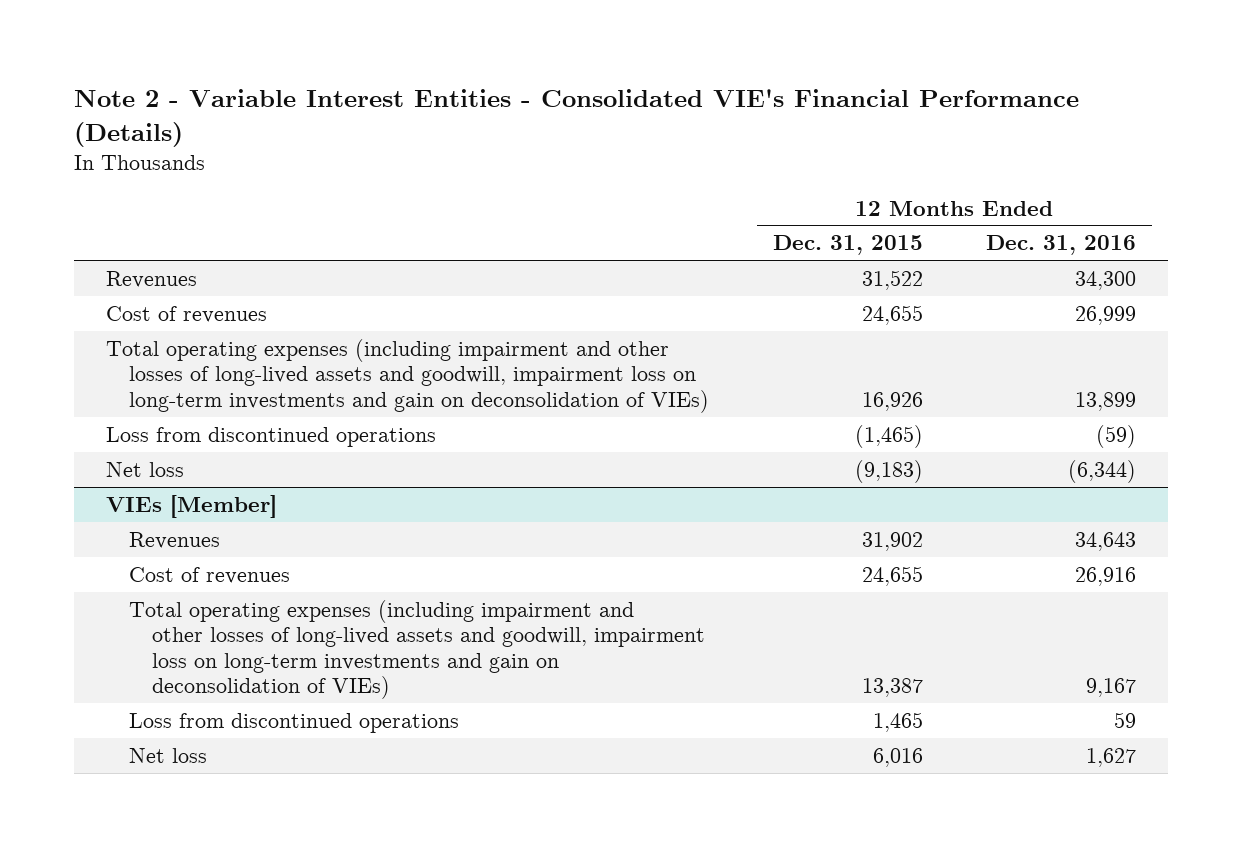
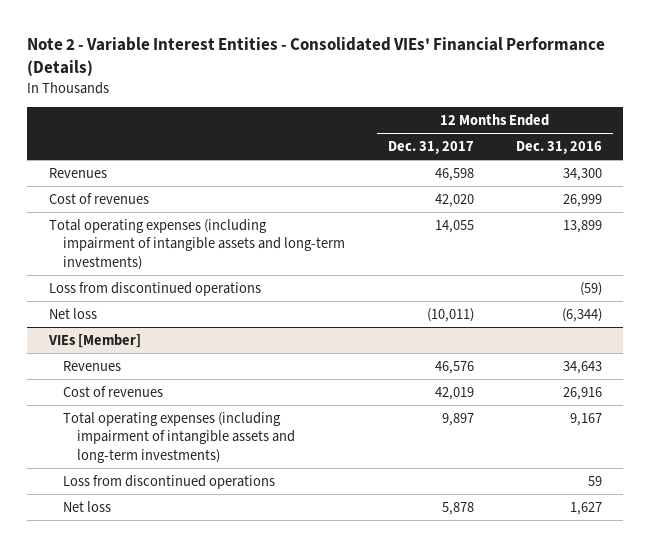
- Note 2 - Variable Interest Entities - Consolidated VIE's Financial Performance (Details)
+ Note 2 - Variable Interest Entities - Consolidated VIEs' Financial Performance (Details)
- | 12 Months Ended Dec. 31, 2015 | 12 Months Ended Dec. 31, 2016
+ | 12 Months Ended Dec. 31, 2017 | 12 Months Ended Dec. 31, 2016
- Total operating expenses (including impairment and other losses of long-lived assets and goodwill, impairment loss on long-term investments and gain on deconsolidation of VIEs) | 16,926 | 13,899
+ Total operating expenses (including impairment of intangible assets and long-term investments) | 14,055 | 13,899
@ VIEs [Member]
- Total operating expenses (including impairment and other losses of long-lived assets and goodwill, impairment loss on long-term investments and gain on deconsolidation of VIEs) | 13,387 | 9,167
+ Total operating expenses (including impairment of intangible assets and long-term investments) | 9,897 | 9,167

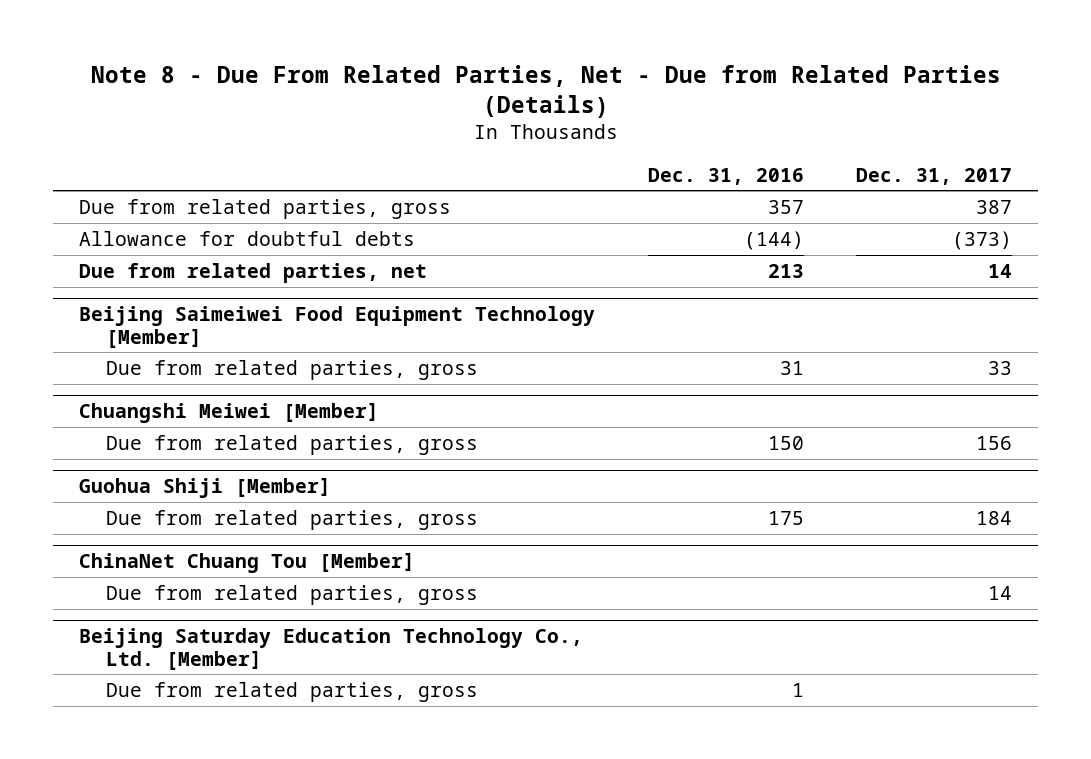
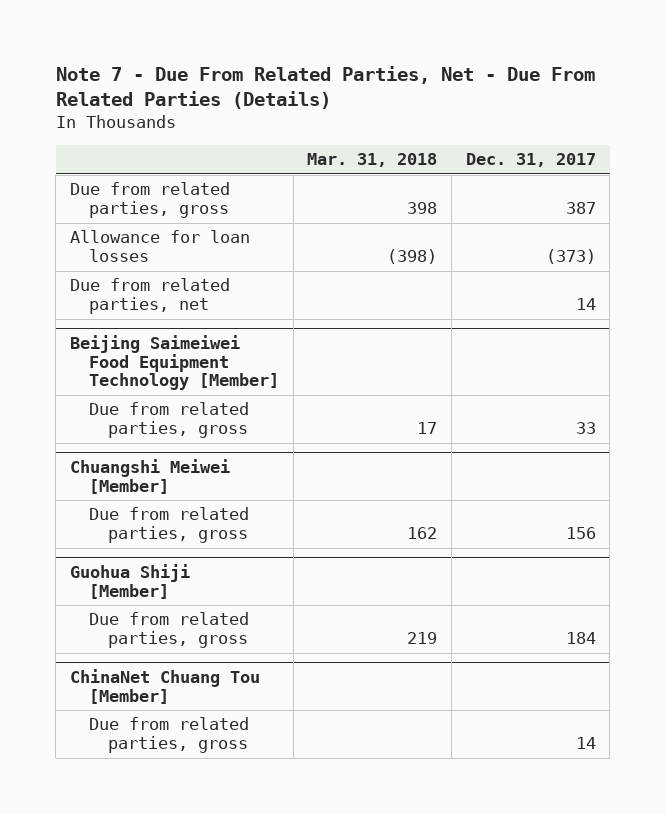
- Note 8 - Due From Related Parties, Net - Due from Related Parties (Details)
+ Note 7 - Due From Related Parties, Net - Due From Related Parties (Details)
- | Dec. 31, 2016 | Dec. 31, 2017
+ | Mar. 31, 2018 | Dec. 31, 2017
- Allowance for doubtful debts | (144) | (373)
+ Allowance for loan losses | (398) | (373)
- Beijing Saturday Education Technology Co., Ltd. [Member]
- Due from related parties, gross | 1 |

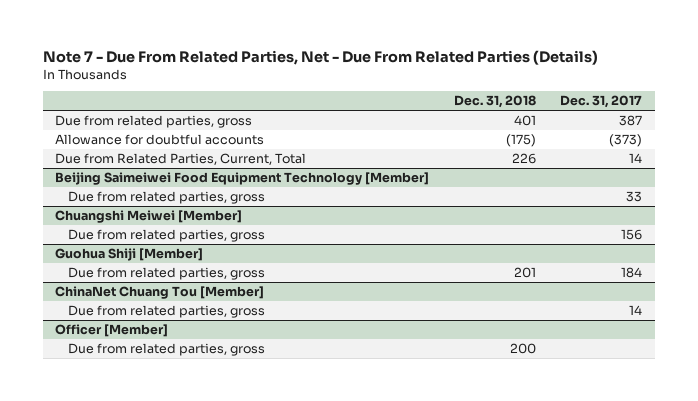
- | Mar. 31, 2018 | Dec. 31, 2017
+ | Dec. 31, 2018 | Dec. 31, 2017
- Allowance for loan losses | (398) | (373)
- Due from related parties, net | | 14
+ Allowance for doubtful accounts | (175) | (373)
+ Due from Related Parties, Current, Total | 226 | 14
+ Officer [Member]
+ Due from related parties, gross | 200 |

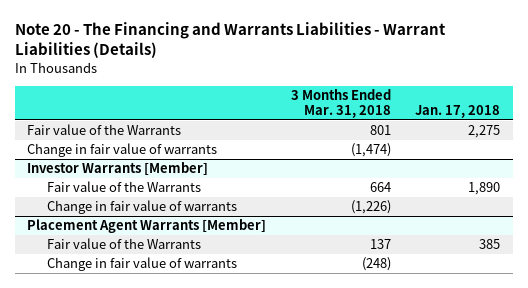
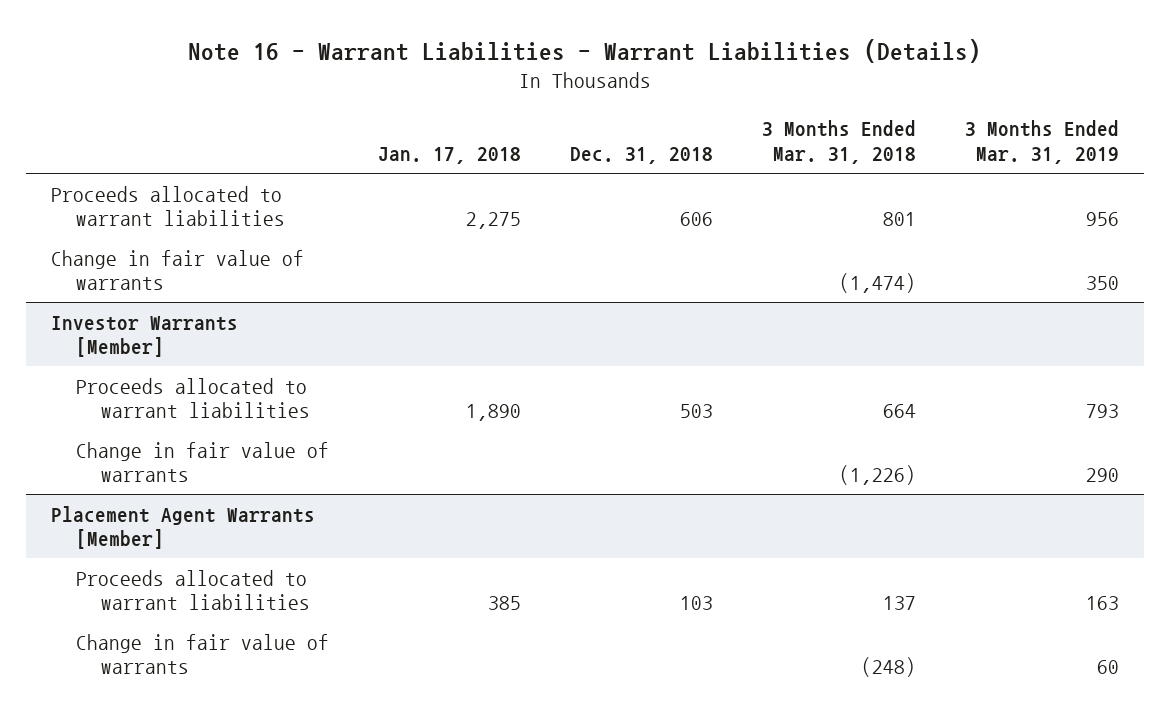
- Note 20 - The Financing and Warrants Liabilities - Warrant Liabilities (Details)
+ Note 16 - Warrant Liabilities - Warrant Liabilities (Details)
- | 3 Months Ended Mar. 31, 2018 | Jan. 17, 2018
+ | Jan. 17, 2018 | Dec. 31, 2018 | 3 Months Ended Mar. 31, 2018 | 3 Months Ended Mar. 31, 2019
- Fair value of the Warrants | 801 | 2,275
+ Proceeds allocated to warrant liabilities | 2,275 | 606 | 801 | 956
@ Investor Warrants [Member]
- Fair value of the Warrants | 664 | 1,890
+ Proceeds allocated to warrant liabilities | 1,890 | 503 | 664 | 793
@ Placement Agent Warrants [Member]
- Fair value of the Warrants | 137 | 385
+ Proceeds allocated to warrant liabilities | 385 | 103 | 137 | 163

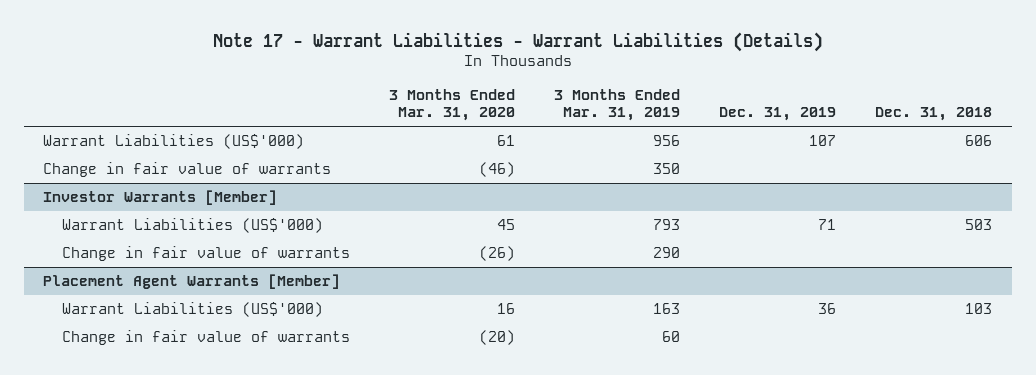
- Note 16 - Warrant Liabilities - Warrant Liabilities (Details)
+ Note 17 - Warrant Liabilities - Warrant Liabilities (Details)
- | Jan. 17, 2018 | Dec. 31, 2018 | 3 Months Ended Mar. 31, 2018 | 3 Months Ended Mar. 31, 2019
+ | 3 Months Ended Mar. 31, 2020 | 3 Months Ended Mar. 31, 2019 | Dec. 31, 2019 | Dec. 31, 2018
- Proceeds allocated to warrant liabilities | 2,275 | 606 | 801 | 956
+ Warrant Liabilities (US$'000) | 61 | 956 | 107 | 606
@ Investor Warrants [Member]
- Proceeds allocated to warrant liabilities | 1,890 | 503 | 664 | 793
+ Warrant Liabilities (US$'000) | 45 | 793 | 71 | 503
@ Placement Agent Warrants [Member]
- Proceeds allocated to warrant liabilities | 385 | 103 | 137 | 163
+ Warrant Liabilities (US$'000) | 16 | 163 | 36 | 103

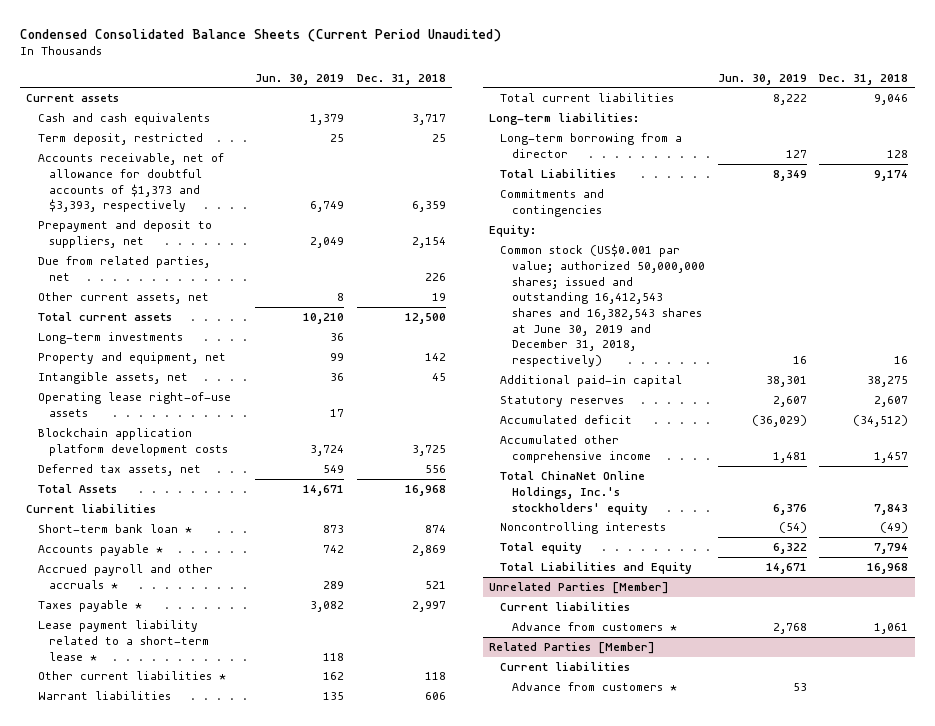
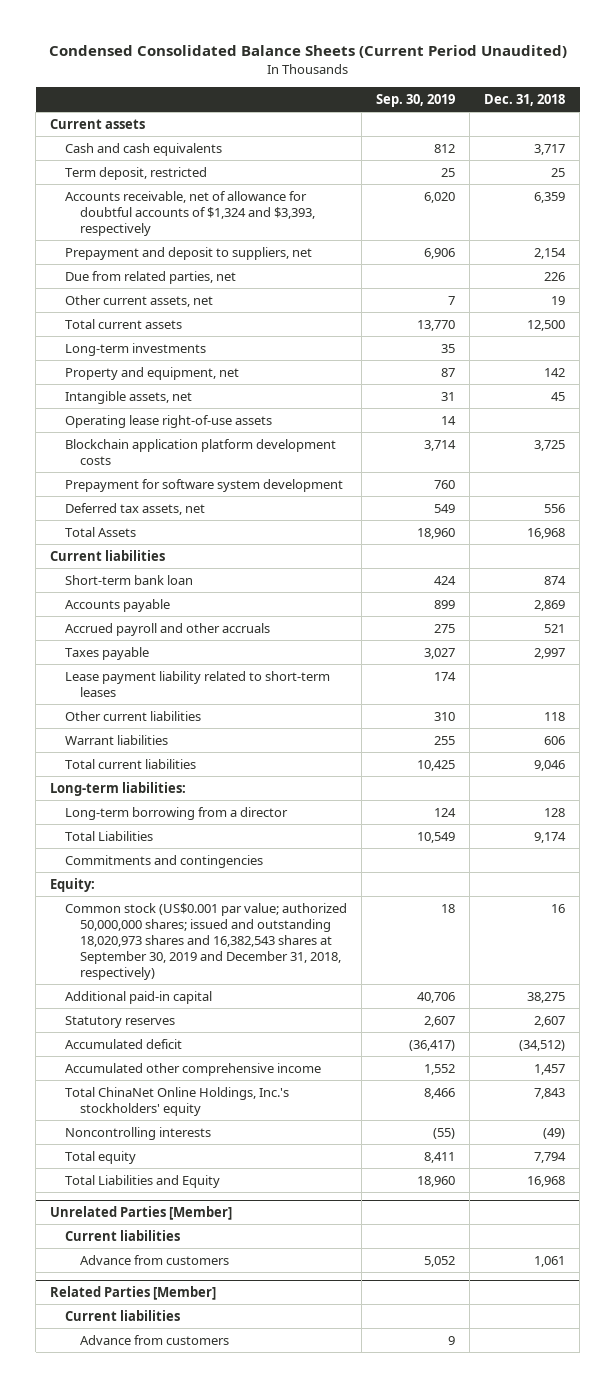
- | Jun. 30, 2019 | Dec. 31, 2018
+ | Sep. 30, 2019 | Dec. 31, 2018
- Accounts receivable, net of allowance for doubtful accounts of $1,373 and $3,393, respectively | 6,749 | 6,359
+ Accounts receivable, net of allowance for doubtful accounts of $1,324 and $3,393, respectively | 6,020 | 6,359
+ Prepayment for software system development | 760 |
- Short-term bank loan * | 873 | 874
- Accounts payable * | 742 | 2,869
- Accrued payroll and other accruals * | 289 | 521
- Taxes payable * | 3,082 | 2,997
- Lease payment liability related to a short-term lease * | 118 |
- Other current liabilities * | 162 | 118
+ Short-term bank loan | 424 | 874
+ Accounts payable | 899 | 2,869
+ Accrued payroll and other accruals | 275 | 521
+ Taxes payable | 3,027 | 2,997
+ Lease payment liability related to short-term leases | 174 |
+ Other current liabilities | 310 | 118
- Common stock (US$0.001 par value; authorized 50,000,000 shares; issued and outstanding 16,412,543 shares and 16,382,543 shares at June 30, 2019 and December 31, 2018, respectively) | 16 | 16
+ Common stock (US$0.001 par value; authorized 50,000,000 shares; issued and outstanding 18,020,973 shares and 16,382,543 shares at September 30, 2019 and December 31, 2018, respectively) | 18 | 16
@ Unrelated Parties [Member]
- Advance from customers * | 2,768 | 1,061
+ Advance from customers | 5,052 | 1,061
@ Related Parties [Member]
- Advance from customers * | 53 |
+ Advance from customers | 9 |

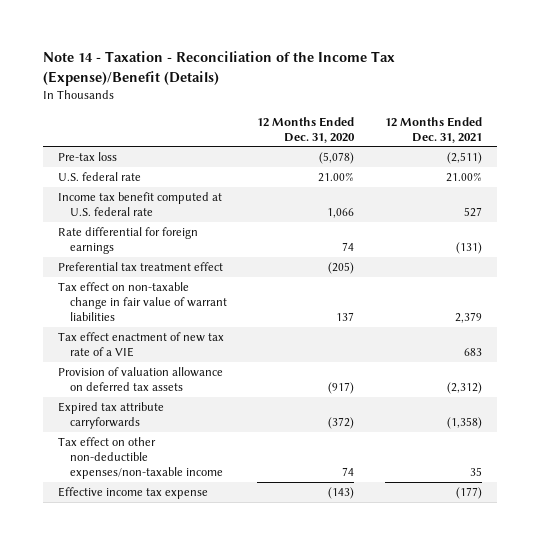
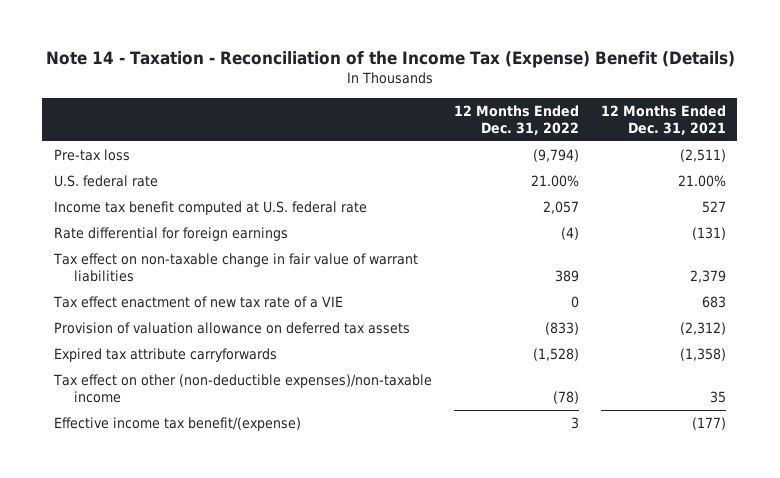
- Note 14 - Taxation - Reconciliation of the Income Tax (Expense)/Benefit (Details)
+ Note 14 - Taxation - Reconciliation of the Income Tax (Expense) Benefit (Details)
- | 12 Months Ended Dec. 31, 2020 | 12 Months Ended Dec. 31, 2021
+ | 12 Months Ended Dec. 31, 2022 | 12 Months Ended Dec. 31, 2021
- Preferential tax treatment effect | (205) |
- Tax effect on other non-deductible expenses/non-taxable income | 74 | 35
- Effective income tax expense | (143) | (177)
+ Tax effect on other (non-deductible expenses)/non-taxable income | (78) | 35
+ Effective income tax benefit/(expense) | 3 | (177)

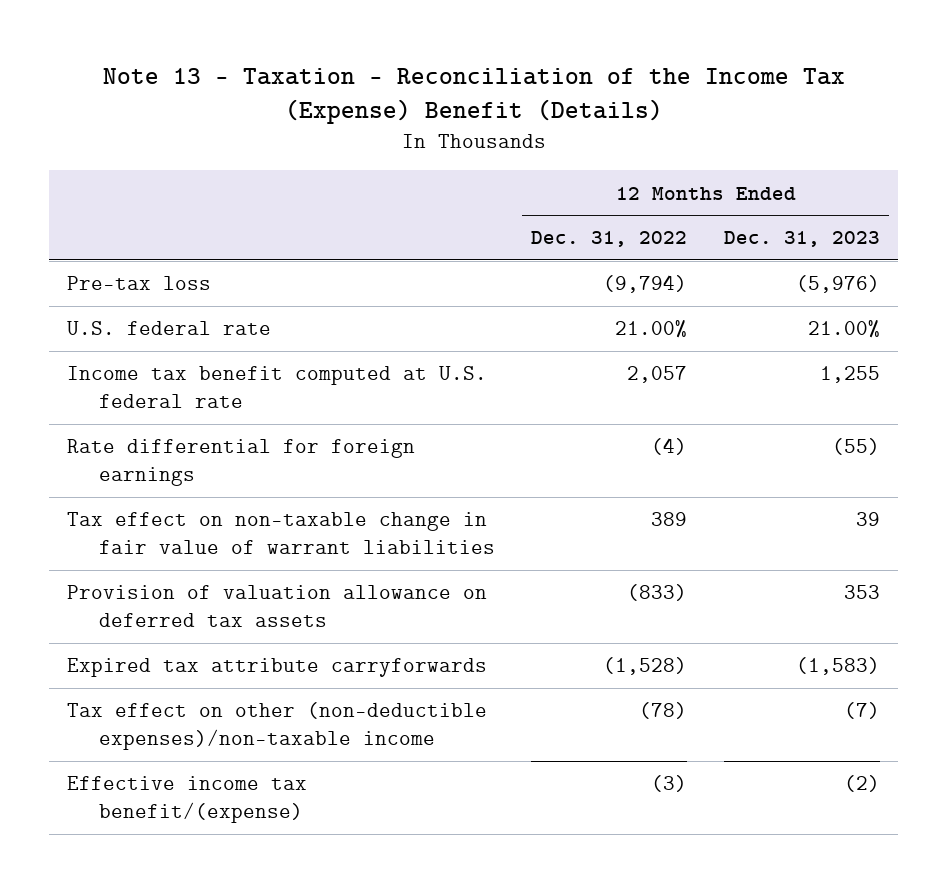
- Note 14 - Taxation - Reconciliation of the Income Tax (Expense) Benefit (Details)
+ Note 13 - Taxation - Reconciliation of the Income Tax (Expense) Benefit (Details)
- | 12 Months Ended Dec. 31, 2022 | 12 Months Ended Dec. 31, 2021
+ | 12 Months Ended Dec. 31, 2022 | 12 Months Ended Dec. 31, 2023
- Tax effect enactment of new tax rate of a VIE | 0 | 683
- Effective income tax benefit/(expense) | 3 | (177)
+ Effective income tax benefit/(expense) | (3) | (2)

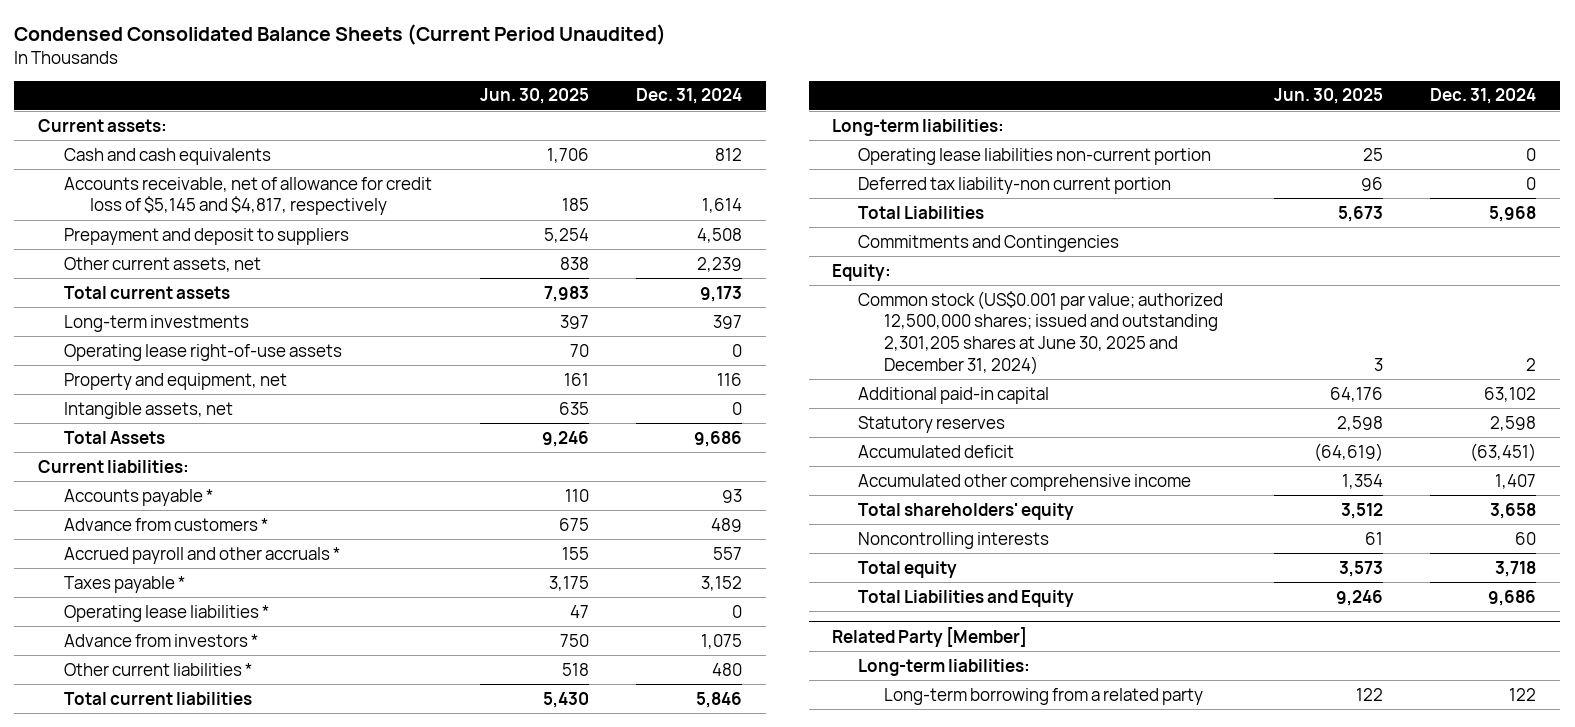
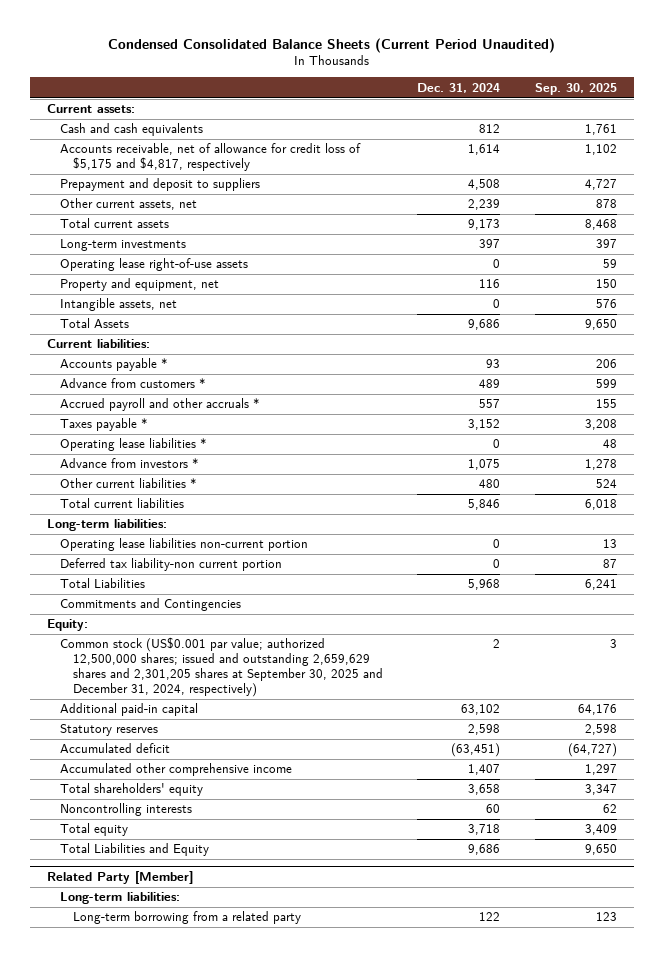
- | Jun. 30, 2025 | Dec. 31, 2024
+ | Dec. 31, 2024 | Sep. 30, 2025
- Accounts receivable, net of allowance for credit loss of $5,145 and $4,817, respectively | 185 | 1,614
+ Accounts receivable, net of allowance for credit loss of $5,175 and $4,817, respectively | 1,614 | 1,102
- Common stock (US$0.001 par value; authorized 12,500,000 shares; issued and outstanding 2,301,205 shares at June 30, 2025 and December 31, 2024) | 3 | 2
+ Common stock (US$0.001 par value; authorized 12,500,000 shares; issued and outstanding 2,659,629 shares and 2,301,205 shares at September 30, 2025 and December 31, 2024, respectively) | 2 | 3

